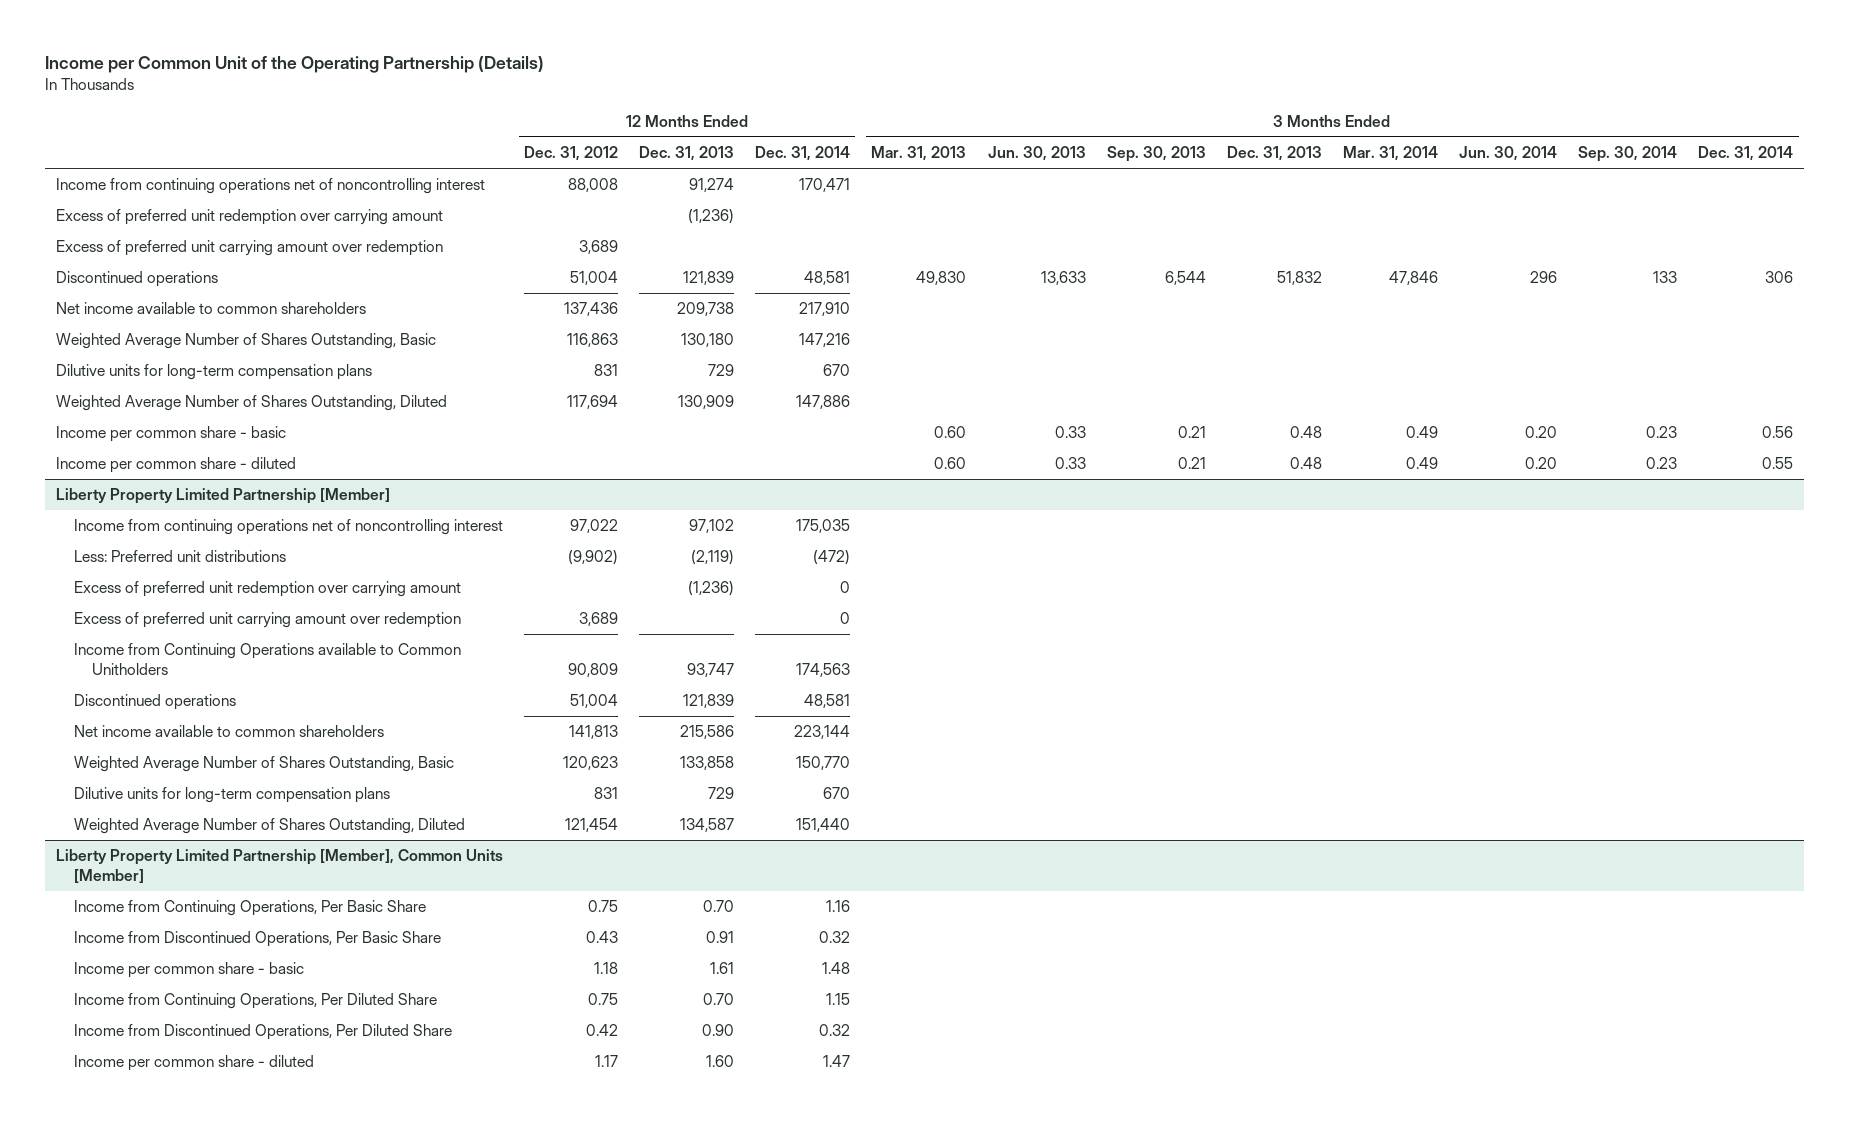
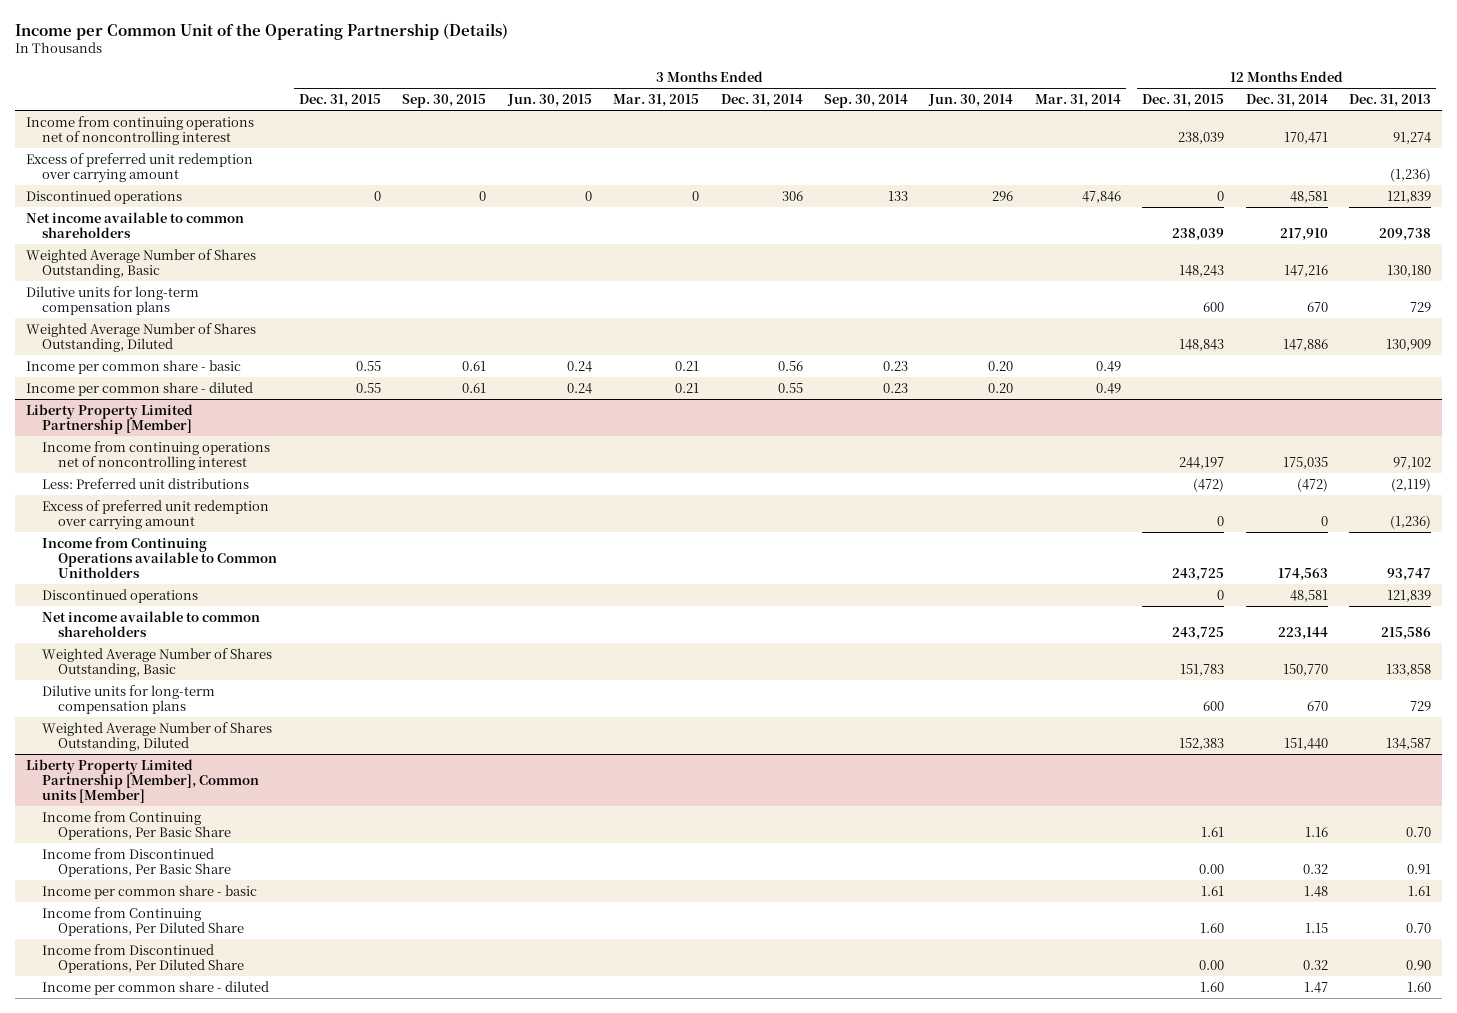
- | 12 Months Ended Dec. 31, 2012 | 12 Months Ended Dec. 31, 2013 | 12 Months Ended Dec. 31, 2014 | 3 Months Ended Mar. 31, 2013 | 3 Months Ended Jun. 30, 2013 | 3 Months Ended Sep. 30, 2013 | 3 Months Ended Dec. 31, 2013 | 3 Months Ended Mar. 31, 2014 | 3 Months Ended Jun. 30, 2014 | 3 Months Ended Sep. 30, 2014 | 3 Months Ended Dec. 31, 2014
+ | 3 Months Ended Dec. 31, 2015 | 3 Months Ended Sep. 30, 2015 | 3 Months Ended Jun. 30, 2015 | 3 Months Ended Mar. 31, 2015 | 3 Months Ended Dec. 31, 2014 | 3 Months Ended Sep. 30, 2014 | 3 Months Ended Jun. 30, 2014 | 3 Months Ended Mar. 31, 2014 | 12 Months Ended Dec. 31, 2015 | 12 Months Ended Dec. 31, 2014 | 12 Months Ended Dec. 31, 2013
- Excess of preferred unit carrying amount over redemption | 3,689 | | | | | | | | | |
@ Liberty Property Limited Partnership [Member]
- Excess of preferred unit carrying amount over redemption | 3,689 | | 0 | | | | | | | |
- Liberty Property Limited Partnership [Member], Common Units [Member]
+ Liberty Property Limited Partnership [Member], Common units [Member]

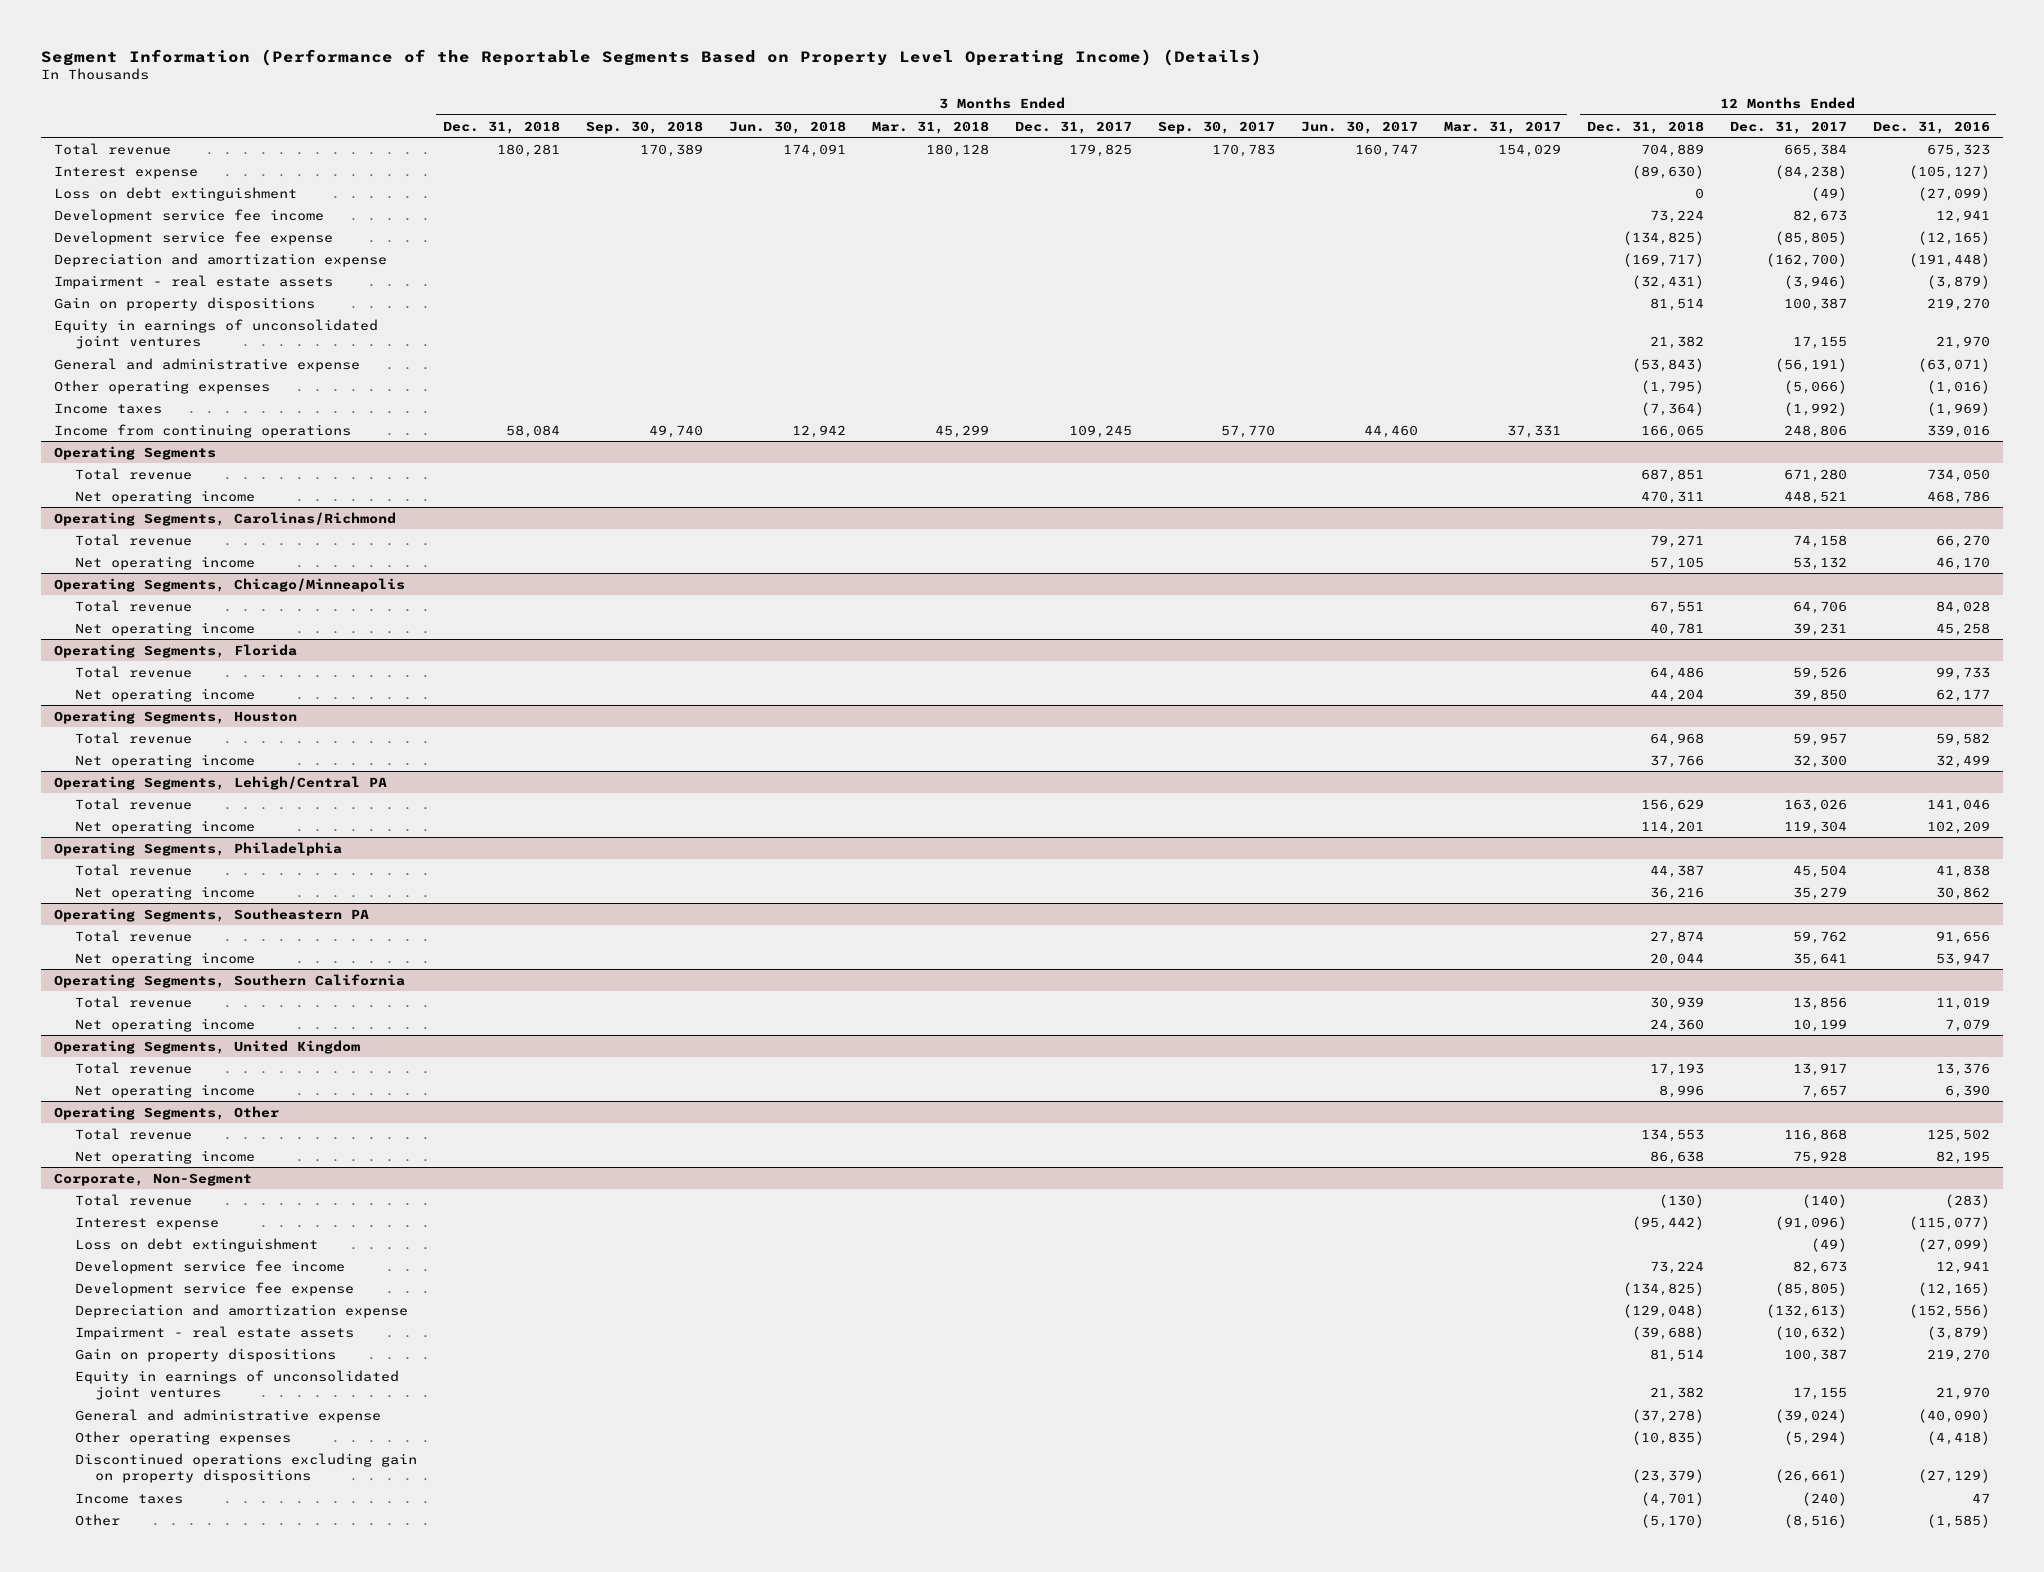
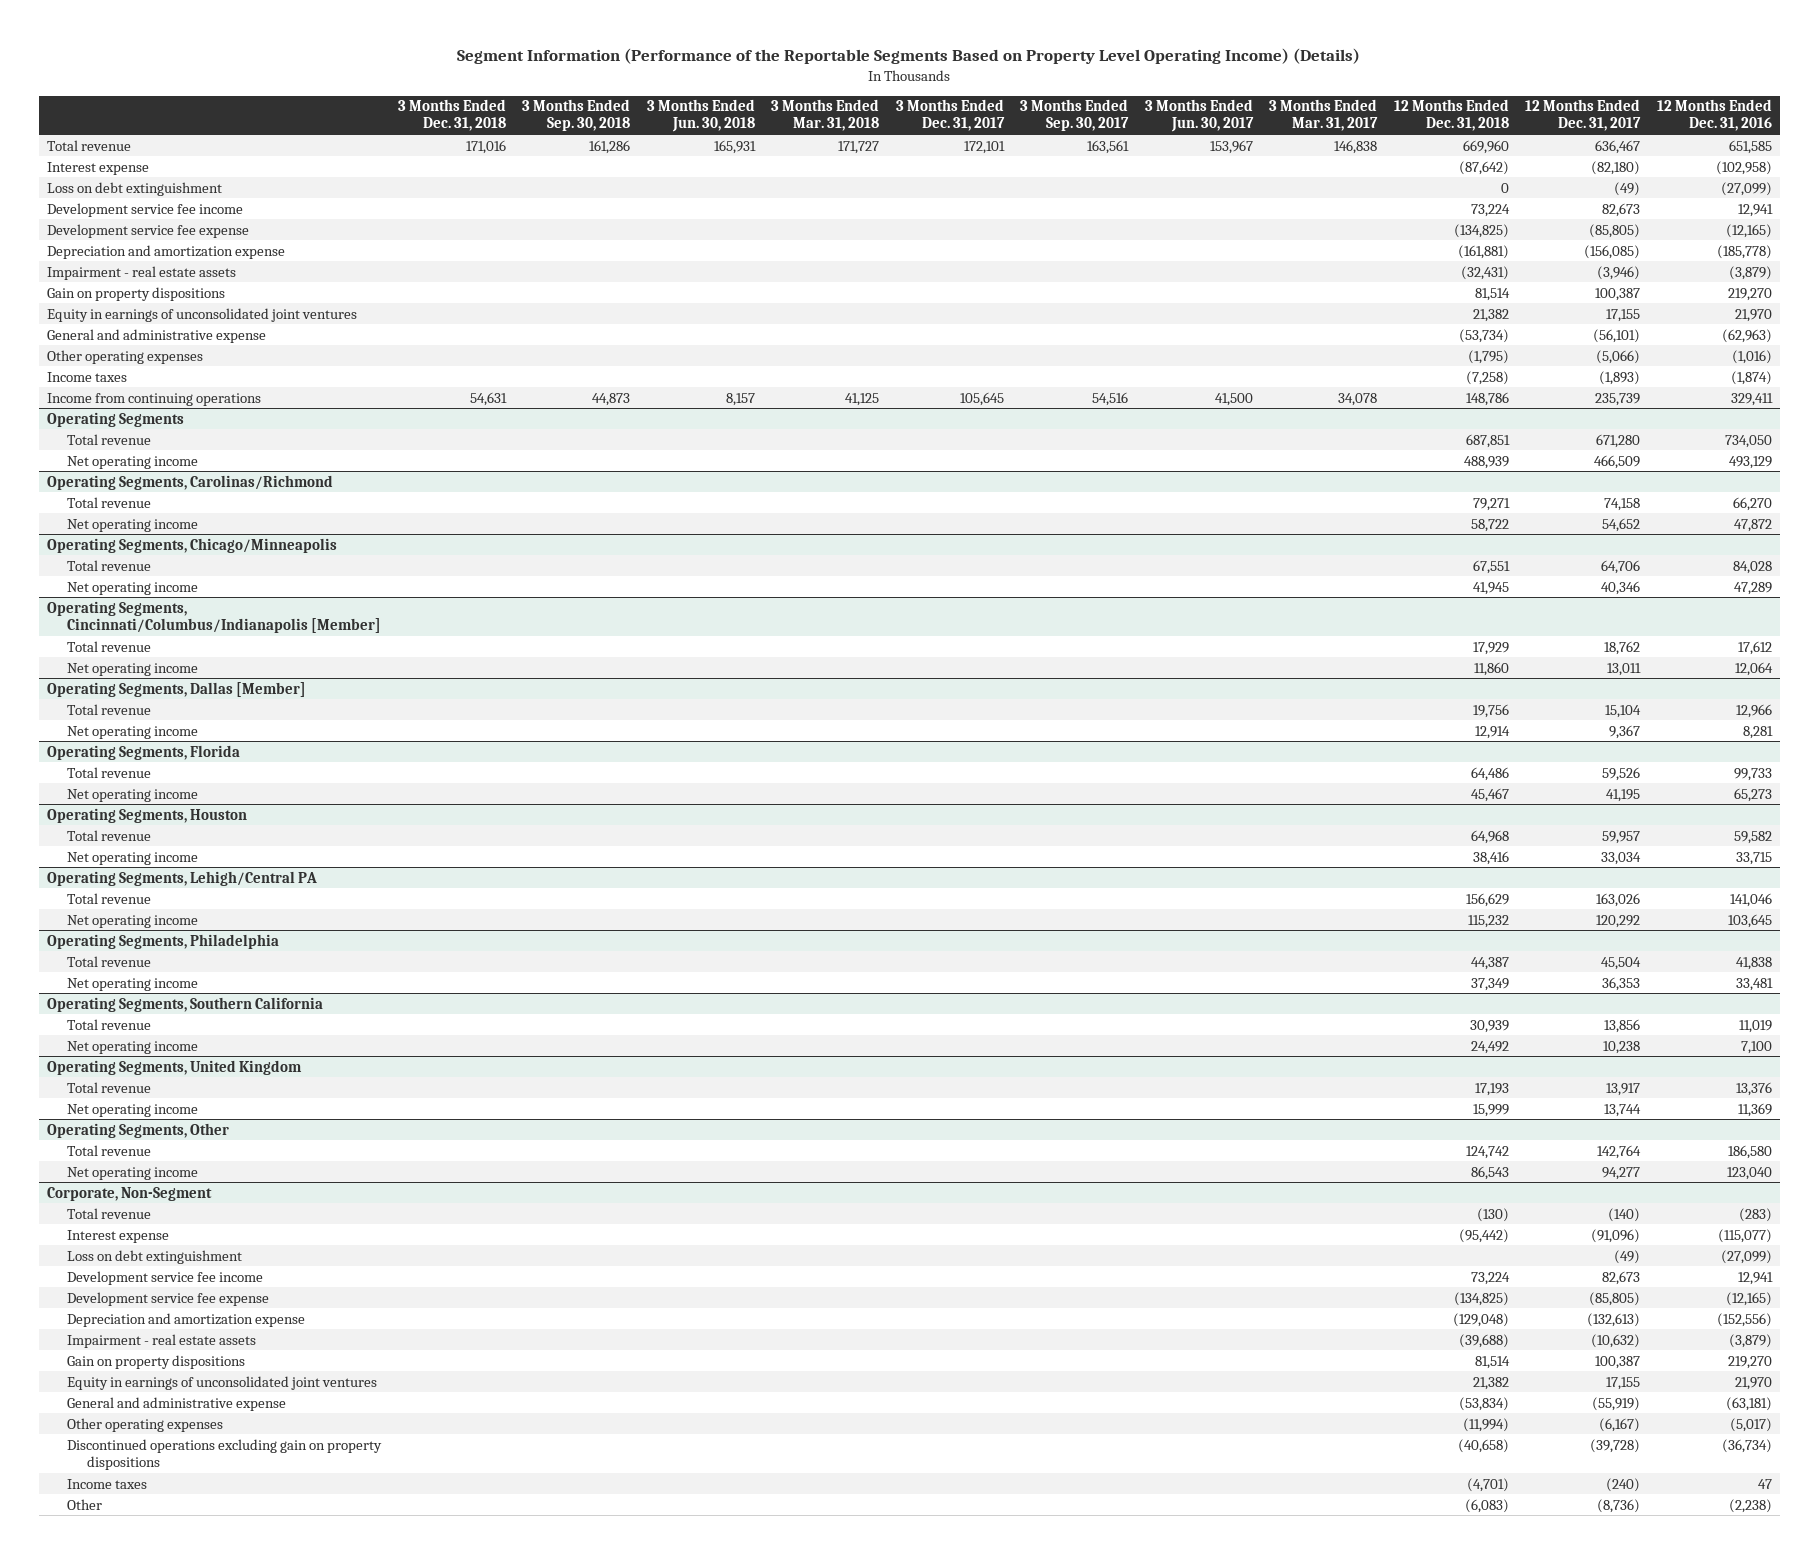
- Total revenue | 180,281 | 170,389 | 174,091 | 180,128 | 179,825 | 170,783 | 160,747 | 154,029 | 704,889 | 665,384 | 675,323
- Interest expense | | | | | | | | | (89,630) | (84,238) | (105,127)
+ Total revenue | 171,016 | 161,286 | 165,931 | 171,727 | 172,101 | 163,561 | 153,967 | 146,838 | 669,960 | 636,467 | 651,585
+ Interest expense | | | | | | | | | (87,642) | (82,180) | (102,958)
- Depreciation and amortization expense | | | | | | | | | (169,717) | (162,700) | (191,448)
+ Depreciation and amortization expense | | | | | | | | | (161,881) | (156,085) | (185,778)
- General and administrative expense | | | | | | | | | (53,843) | (56,191) | (63,071)
+ General and administrative expense | | | | | | | | | (53,734) | (56,101) | (62,963)
- Income taxes | | | | | | | | | (7,364) | (1,992) | (1,969)
- Income from continuing operations | 58,084 | 49,740 | 12,942 | 45,299 | 109,245 | 57,770 | 44,460 | 37,331 | 166,065 | 248,806 | 339,016
+ Income taxes | | | | | | | | | (7,258) | (1,893) | (1,874)
+ Income from continuing operations | 54,631 | 44,873 | 8,157 | 41,125 | 105,645 | 54,516 | 41,500 | 34,078 | 148,786 | 235,739 | 329,411
@ Operating Segments
- Net operating income | | | | | | | | | 470,311 | 448,521 | 468,786
+ Net operating income | | | | | | | | | 488,939 | 466,509 | 493,129
@ Operating Segments, Carolinas/Richmond
- Net operating income | | | | | | | | | 57,105 | 53,132 | 46,170
+ Net operating income | | | | | | | | | 58,722 | 54,652 | 47,872
@ Operating Segments, Chicago/Minneapolis
- Net operating income | | | | | | | | | 40,781 | 39,231 | 45,258
+ Net operating income | | | | | | | | | 41,945 | 40,346 | 47,289
+ Operating Segments, Cincinnati/Columbus/Indianapolis [Member]
+ Total revenue | | | | | | | | | 17,929 | 18,762 | 17,612
+ Net operating income | | | | | | | | | 11,860 | 13,011 | 12,064
+ Operating Segments, Dallas [Member]
+ Total revenue | | | | | | | | | 19,756 | 15,104 | 12,966
+ Net operating income | | | | | | | | | 12,914 | 9,367 | 8,281
@ Operating Segments, Florida
- Net operating income | | | | | | | | | 44,204 | 39,850 | 62,177
+ Net operating income | | | | | | | | | 45,467 | 41,195 | 65,273
@ Operating Segments, Houston
- Net operating income | | | | | | | | | 37,766 | 32,300 | 32,499
+ Net operating income | | | | | | | | | 38,416 | 33,034 | 33,715
@ Operating Segments, Lehigh/Central PA
- Net operating income | | | | | | | | | 114,201 | 119,304 | 102,209
+ Net operating income | | | | | | | | | 115,232 | 120,292 | 103,645
@ Operating Segments, Philadelphia
- Net operating income | | | | | | | | | 36,216 | 35,279 | 30,862
- Operating Segments, Southeastern PA
- Total revenue | | | | | | | | | 27,874 | 59,762 | 91,656
- Net operating income | | | | | | | | | 20,044 | 35,641 | 53,947
@ Operating Segments, Philadelphia
+ Net operating income | | | | | | | | | 37,349 | 36,353 | 33,481
@ Operating Segments, Southern California
- Net operating income | | | | | | | | | 24,360 | 10,199 | 7,079
+ Net operating income | | | | | | | | | 24,492 | 10,238 | 7,100
@ Operating Segments, United Kingdom
- Net operating income | | | | | | | | | 8,996 | 7,657 | 6,390
+ Net operating income | | | | | | | | | 15,999 | 13,744 | 11,369
@ Operating Segments, Other
- Total revenue | | | | | | | | | 134,553 | 116,868 | 125,502
- Net operating income | | | | | | | | | 86,638 | 75,928 | 82,195
+ Total revenue | | | | | | | | | 124,742 | 142,764 | 186,580
+ Net operating income | | | | | | | | | 86,543 | 94,277 | 123,040
@ Corporate, Non-Segment
- General and administrative expense | | | | | | | | | (37,278) | (39,024) | (40,090)
- Other operating expenses | | | | | | | | | (10,835) | (5,294) | (4,418)
- Discontinued operations excluding gain on property dispositions | | | | | | | | | (23,379) | (26,661) | (27,129)
+ General and administrative expense | | | | | | | | | (53,834) | (55,919) | (63,181)
+ Other operating expenses | | | | | | | | | (11,994) | (6,167) | (5,017)
+ Discontinued operations excluding gain on property dispositions | | | | | | | | | (40,658) | (39,728) | (36,734)
- Other | | | | | | | | | (5,170) | (8,516) | (1,585)
+ Other | | | | | | | | | (6,083) | (8,736) | (2,238)

